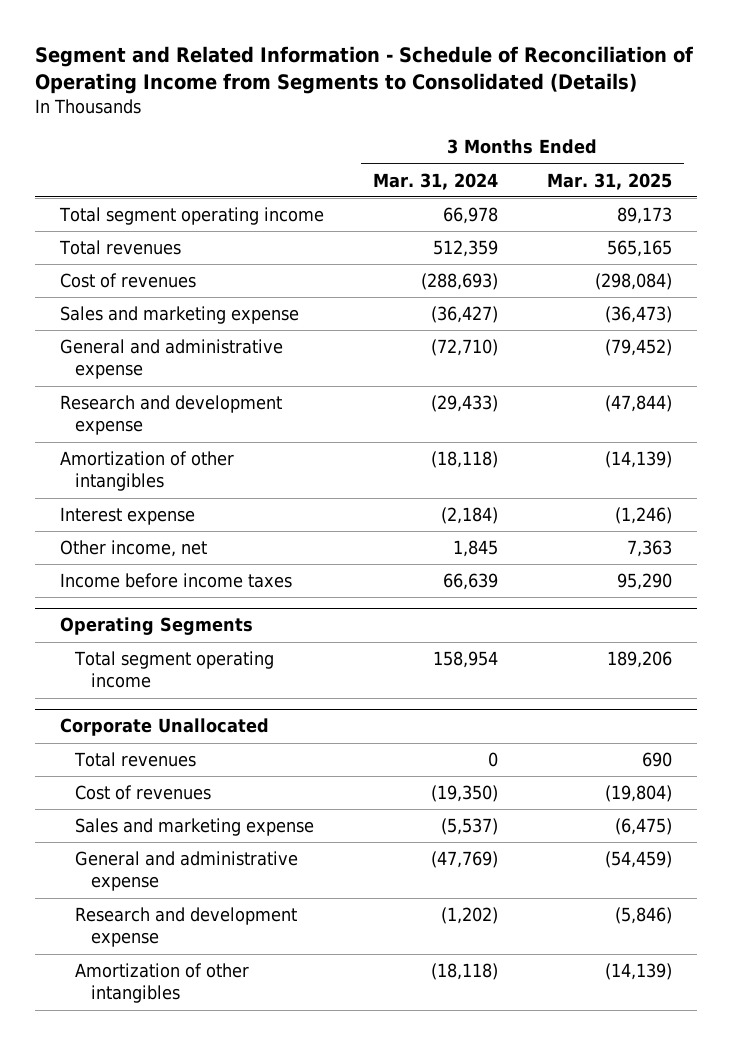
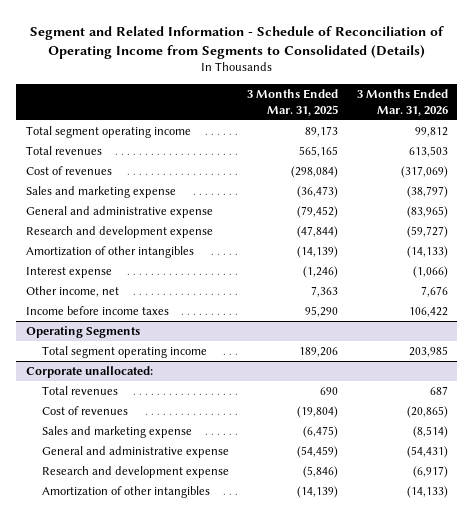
- | 3 Months Ended Mar. 31, 2024 | 3 Months Ended Mar. 31, 2025
+ | 3 Months Ended Mar. 31, 2025 | 3 Months Ended Mar. 31, 2026
- Corporate Unallocated
+ Corporate unallocated:

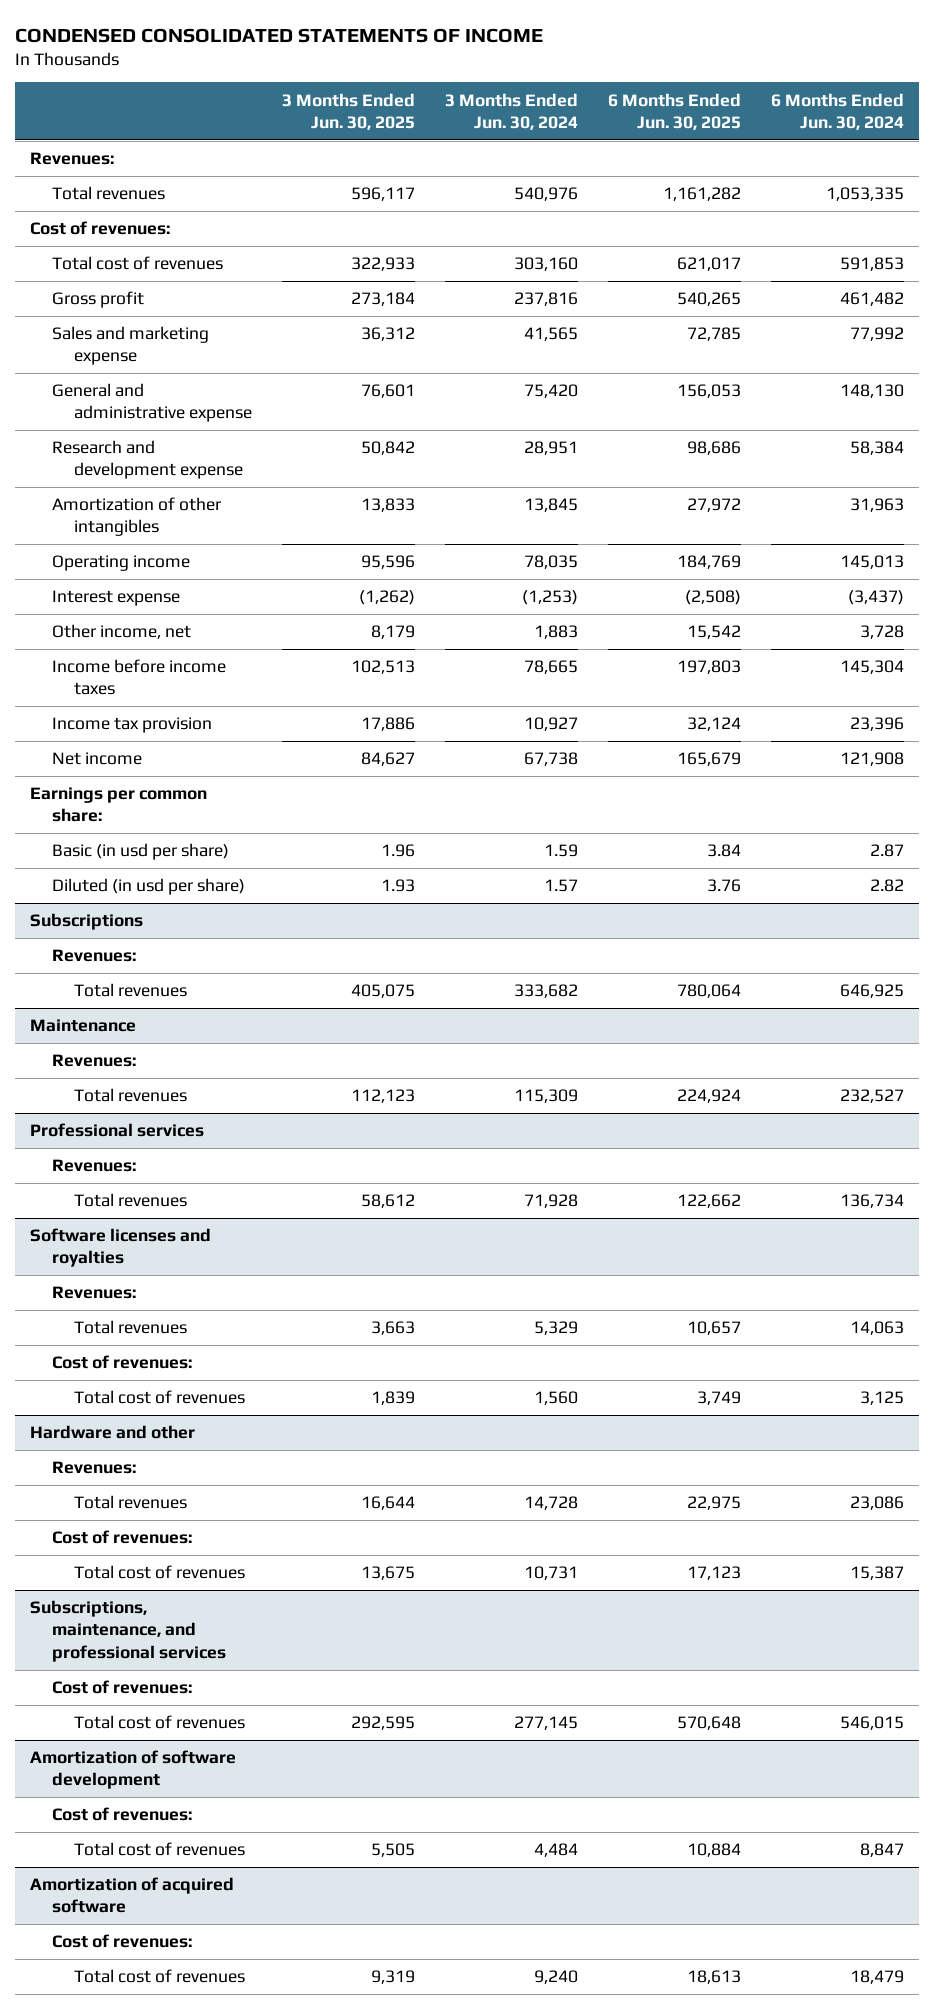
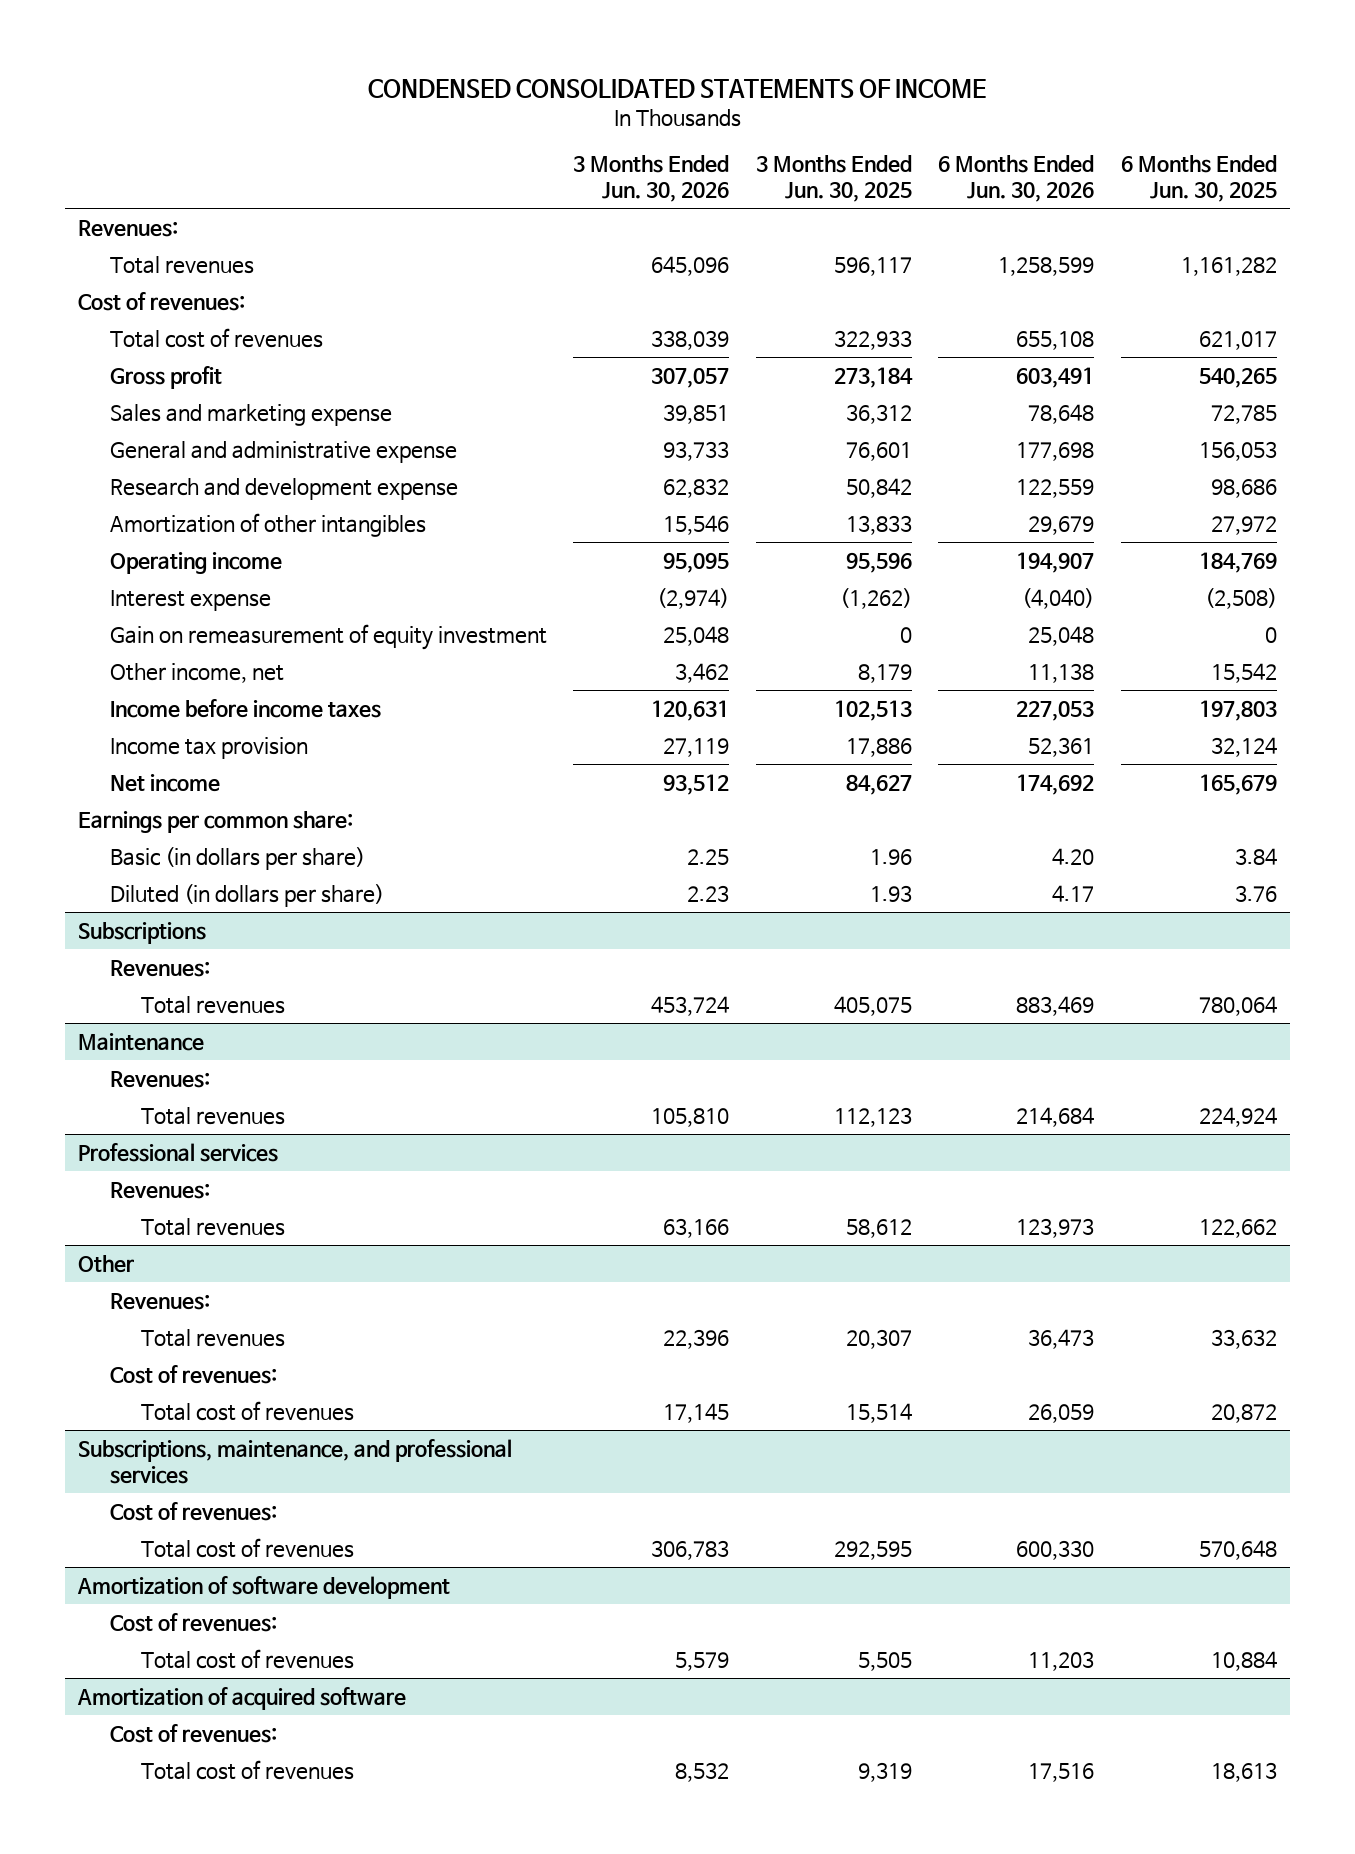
- | 3 Months Ended Jun. 30, 2025 | 3 Months Ended Jun. 30, 2024 | 6 Months Ended Jun. 30, 2025 | 6 Months Ended Jun. 30, 2024
+ | 3 Months Ended Jun. 30, 2026 | 3 Months Ended Jun. 30, 2025 | 6 Months Ended Jun. 30, 2026 | 6 Months Ended Jun. 30, 2025
+ Gain on remeasurement of equity investment | 25,048 | 0 | 25,048 | 0
- Basic (in usd per share) | 1.96 | 1.59 | 3.84 | 2.87
- Diluted (in usd per share) | 1.93 | 1.57 | 3.76 | 2.82
+ Basic (in dollars per share) | 2.25 | 1.96 | 4.20 | 3.84
+ Diluted (in dollars per share) | 2.23 | 1.93 | 4.17 | 3.76
- Software licenses and royalties
- Revenues:
- Total revenues | 3,663 | 5,329 | 10,657 | 14,063
- Cost of revenues:
- Total cost of revenues | 1,839 | 1,560 | 3,749 | 3,125
- Hardware and other
+ Other
- Total revenues | 16,644 | 14,728 | 22,975 | 23,086
+ Total revenues | 22,396 | 20,307 | 36,473 | 33,632
- Total cost of revenues | 13,675 | 10,731 | 17,123 | 15,387
+ Total cost of revenues | 17,145 | 15,514 | 26,059 | 20,872

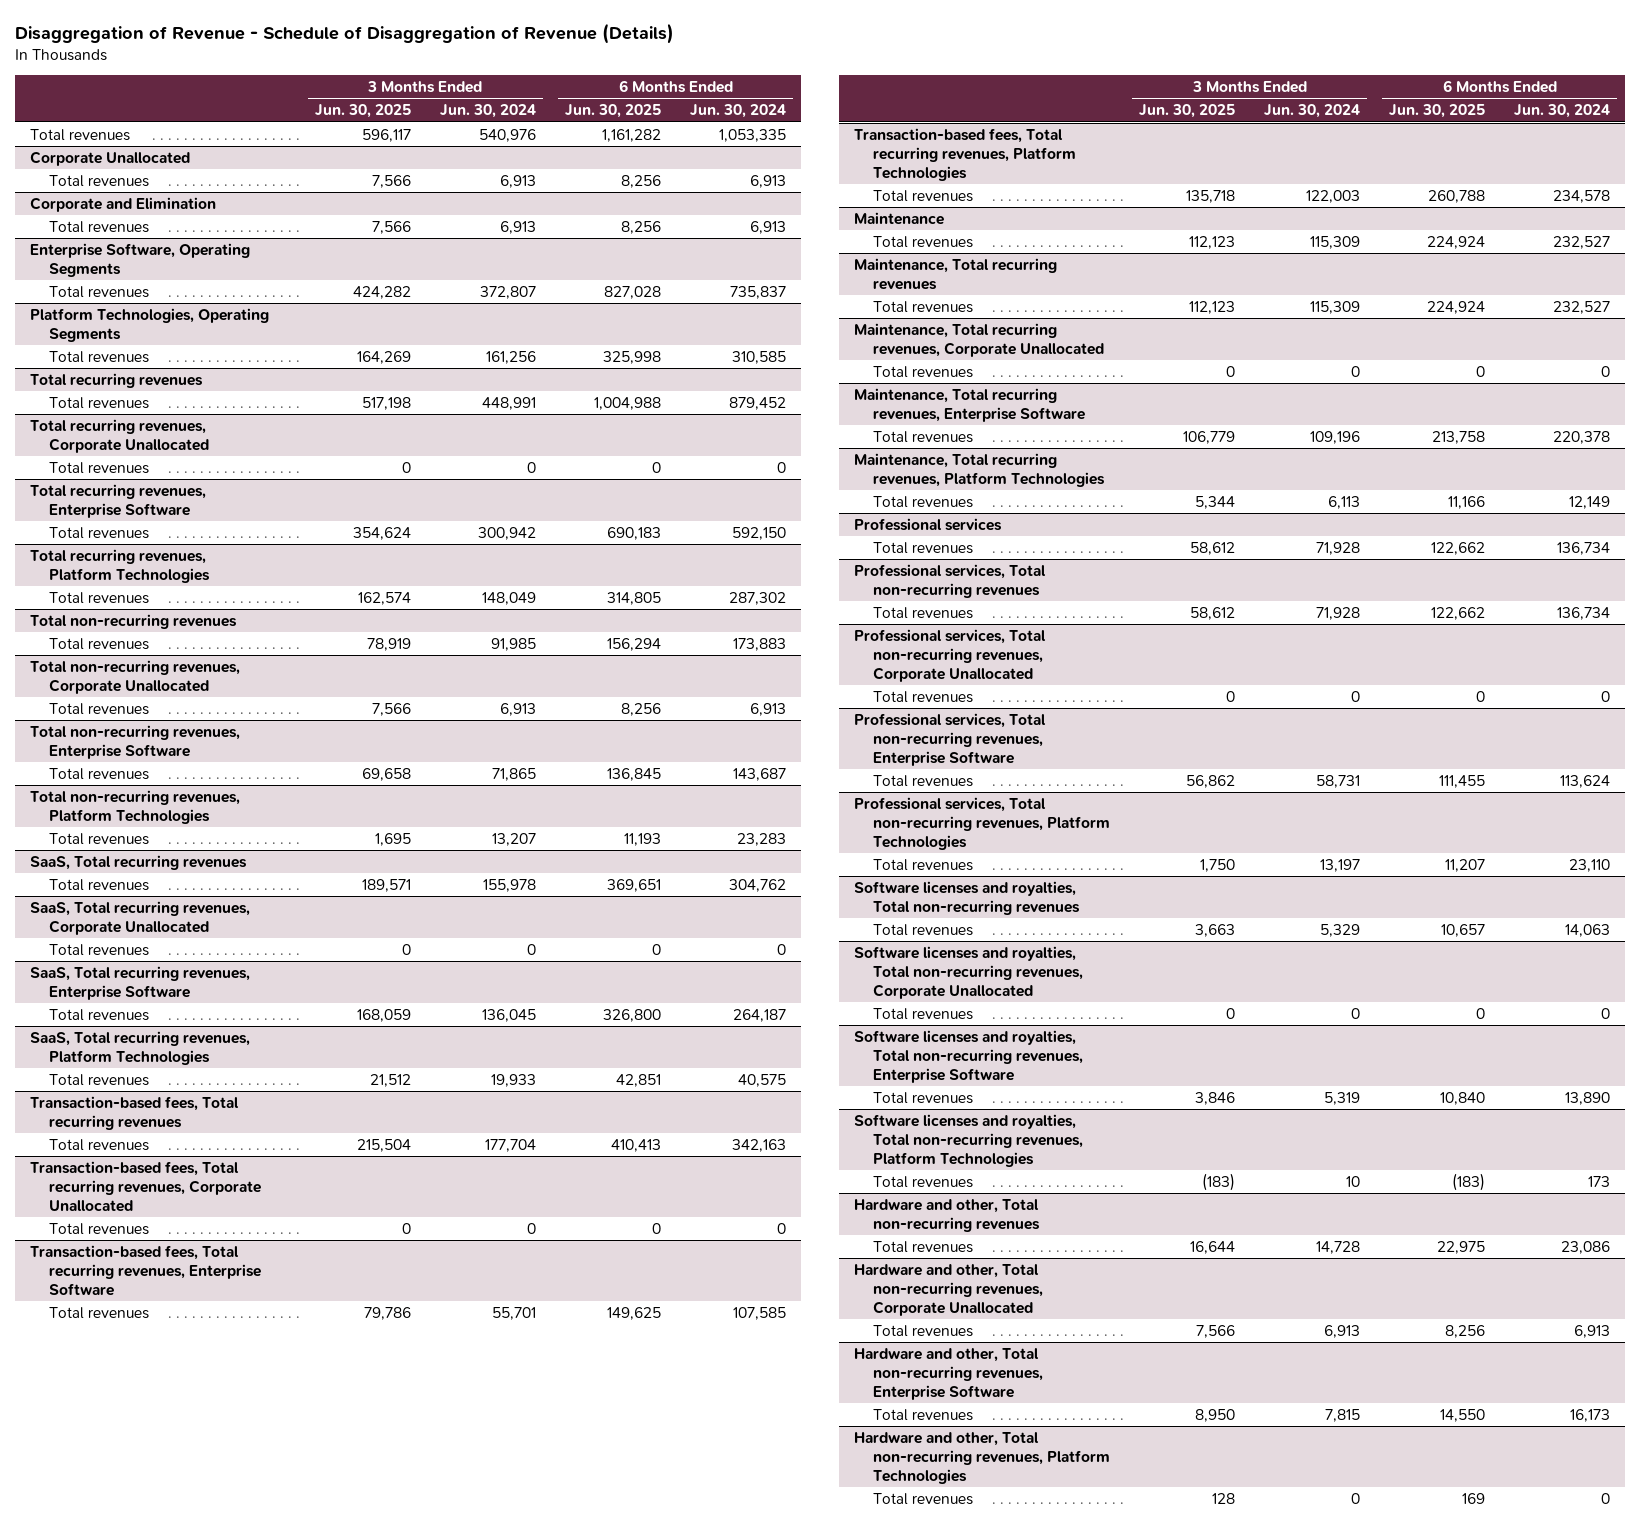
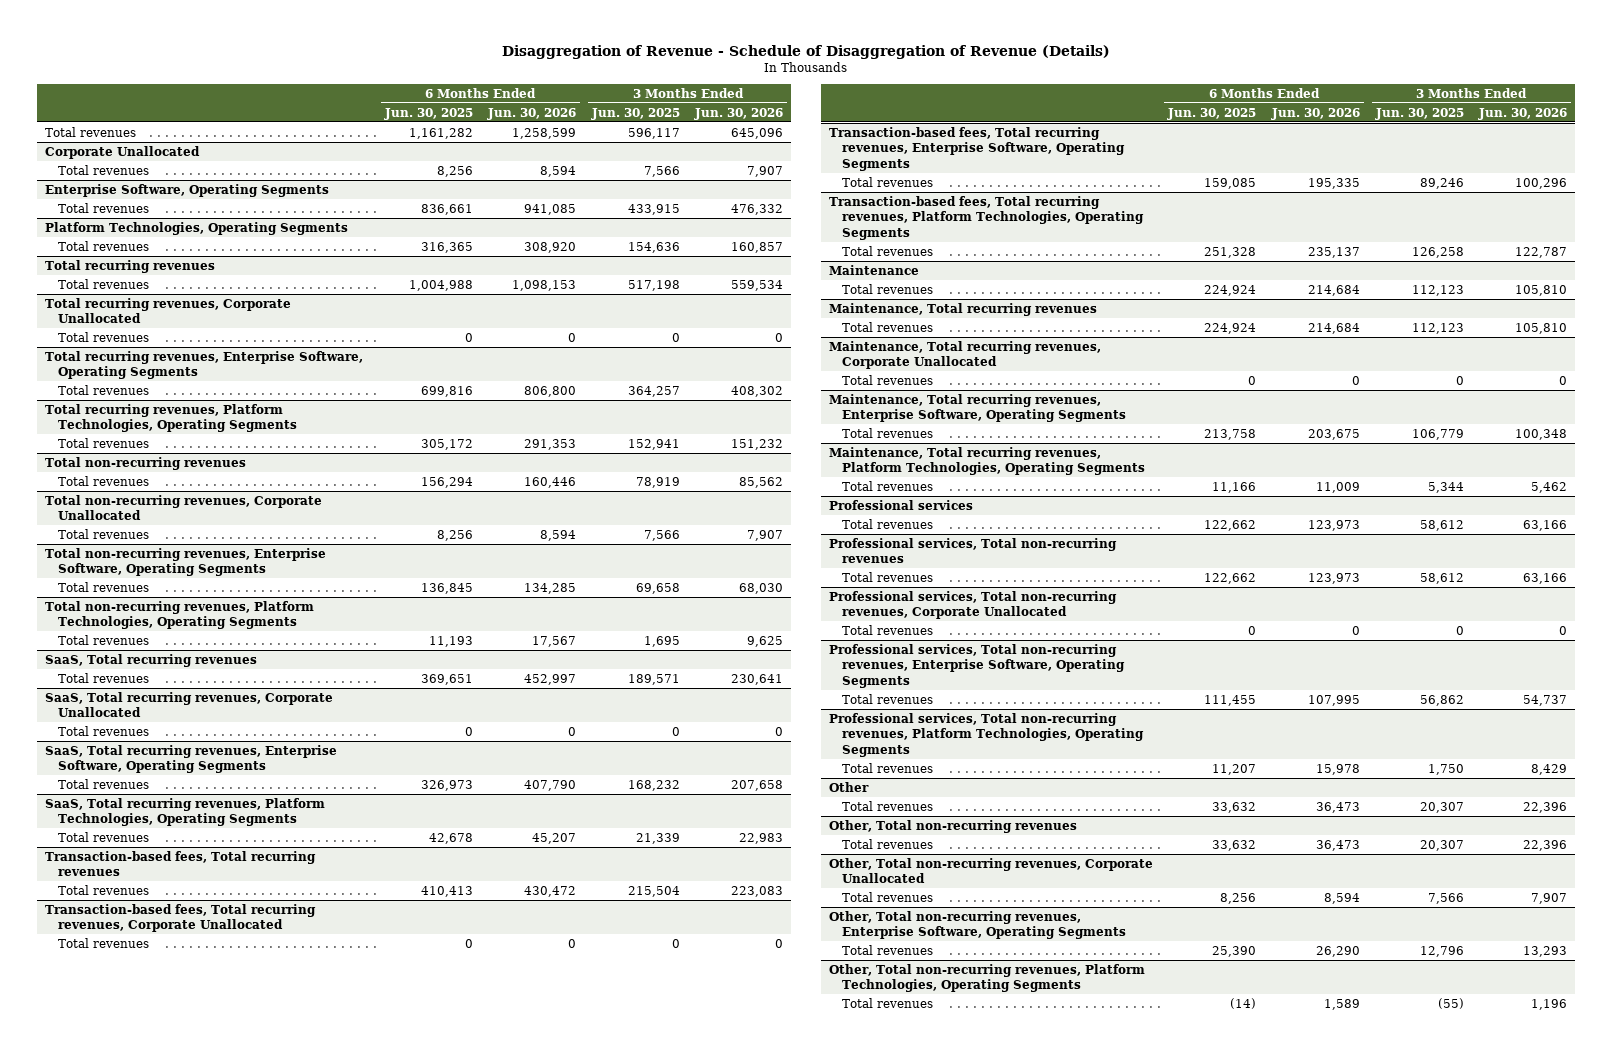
- | 3 Months Ended Jun. 30, 2025 | 3 Months Ended Jun. 30, 2024 | 6 Months Ended Jun. 30, 2025 | 6 Months Ended Jun. 30, 2024
+ | 6 Months Ended Jun. 30, 2025 | 6 Months Ended Jun. 30, 2026 | 3 Months Ended Jun. 30, 2025 | 3 Months Ended Jun. 30, 2026
- Corporate and Elimination
- Total revenues | 7,566 | 6,913 | 8,256 | 6,913
@ Enterprise Software, Operating Segments
- Total revenues | 424,282 | 372,807 | 827,028 | 735,837
+ Total revenues | 836,661 | 941,085 | 433,915 | 476,332
@ Platform Technologies, Operating Segments
- Total revenues | 164,269 | 161,256 | 325,998 | 310,585
+ Total revenues | 316,365 | 308,920 | 154,636 | 160,857
- Total recurring revenues, Enterprise Software
- Total revenues | 354,624 | 300,942 | 690,183 | 592,150
- Total recurring revenues, Platform Technologies
- Total revenues | 162,574 | 148,049 | 314,805 | 287,302
+ Total recurring revenues, Enterprise Software, Operating Segments
+ Total revenues | 699,816 | 806,800 | 364,257 | 408,302
+ Total recurring revenues, Platform Technologies, Operating Segments
+ Total revenues | 305,172 | 291,353 | 152,941 | 151,232
- Total non-recurring revenues, Enterprise Software
+ Total non-recurring revenues, Enterprise Software, Operating Segments
- Total non-recurring revenues, Platform Technologies
+ Total non-recurring revenues, Platform Technologies, Operating Segments
- SaaS, Total recurring revenues, Enterprise Software
- Total revenues | 168,059 | 136,045 | 326,800 | 264,187
- SaaS, Total recurring revenues, Platform Technologies
- Total revenues | 21,512 | 19,933 | 42,851 | 40,575
+ SaaS, Total recurring revenues, Enterprise Software, Operating Segments
+ Total revenues | 326,973 | 407,790 | 168,232 | 207,658
+ SaaS, Total recurring revenues, Platform Technologies, Operating Segments
+ Total revenues | 42,678 | 45,207 | 21,339 | 22,983
- Transaction-based fees, Total recurring revenues, Enterprise Software
- Total revenues | 79,786 | 55,701 | 149,625 | 107,585
- Transaction-based fees, Total recurring revenues, Platform Technologies
- Total revenues | 135,718 | 122,003 | 260,788 | 234,578
+ Transaction-based fees, Total recurring revenues, Enterprise Software, Operating Segments
+ Total revenues | 159,085 | 195,335 | 89,246 | 100,296
+ Transaction-based fees, Total recurring revenues, Platform Technologies, Operating Segments
+ Total revenues | 251,328 | 235,137 | 126,258 | 122,787
- Maintenance, Total recurring revenues, Enterprise Software
+ Maintenance, Total recurring revenues, Enterprise Software, Operating Segments
- Maintenance, Total recurring revenues, Platform Technologies
+ Maintenance, Total recurring revenues, Platform Technologies, Operating Segments
- Professional services, Total non-recurring revenues, Enterprise Software
+ Professional services, Total non-recurring revenues, Enterprise Software, Operating Segments
- Professional services, Total non-recurring revenues, Platform Technologies
+ Professional services, Total non-recurring revenues, Platform Technologies, Operating Segments
- Software licenses and royalties, Total non-recurring revenues
- Total revenues | 3,663 | 5,329 | 10,657 | 14,063
- Software licenses and royalties, Total non-recurring revenues, Corporate Unallocated
- Total revenues | 0 | 0 | 0 | 0
- Software licenses and royalties, Total non-recurring revenues, Enterprise Software
- Total revenues | 3,846 | 5,319 | 10,840 | 13,890
- Software licenses and royalties, Total non-recurring revenues, Platform Technologies
- Total revenues | (183) | 10 | (183) | 173
- Hardware and other, Total non-recurring revenues
- Total revenues | 16,644 | 14,728 | 22,975 | 23,086
- Hardware and other, Total non-recurring revenues, Corporate Unallocated
+ Other
+ Total revenues | 33,632 | 36,473 | 20,307 | 22,396
+ Other, Total non-recurring revenues
+ Total revenues | 33,632 | 36,473 | 20,307 | 22,396
+ Other, Total non-recurring revenues, Corporate Unallocated
- Hardware and other, Total non-recurring revenues, Enterprise Software
- Total revenues | 8,950 | 7,815 | 14,550 | 16,173
- Hardware and other, Total non-recurring revenues, Platform Technologies
- Total revenues | 128 | 0 | 169 | 0
+ Other, Total non-recurring revenues, Enterprise Software, Operating Segments
+ Total revenues | 25,390 | 26,290 | 12,796 | 13,293
+ Other, Total non-recurring revenues, Platform Technologies, Operating Segments
+ Total revenues | (14) | 1,589 | (55) | 1,196

